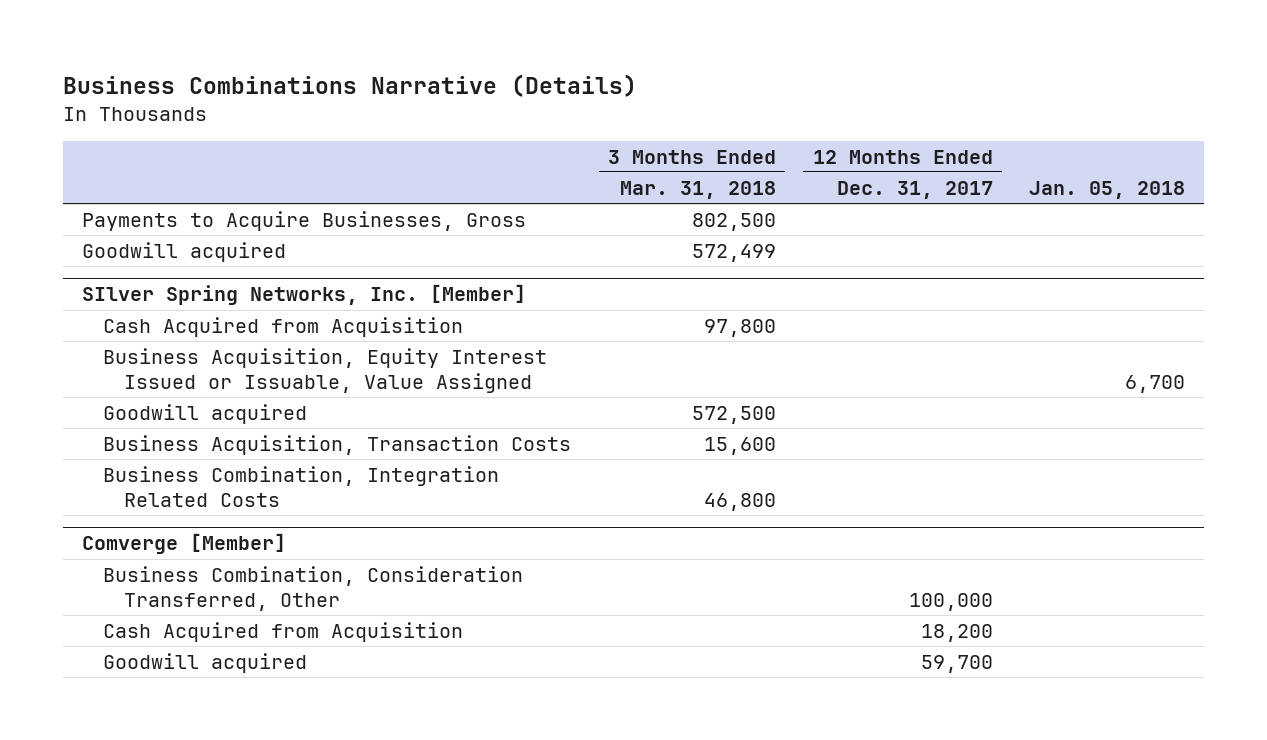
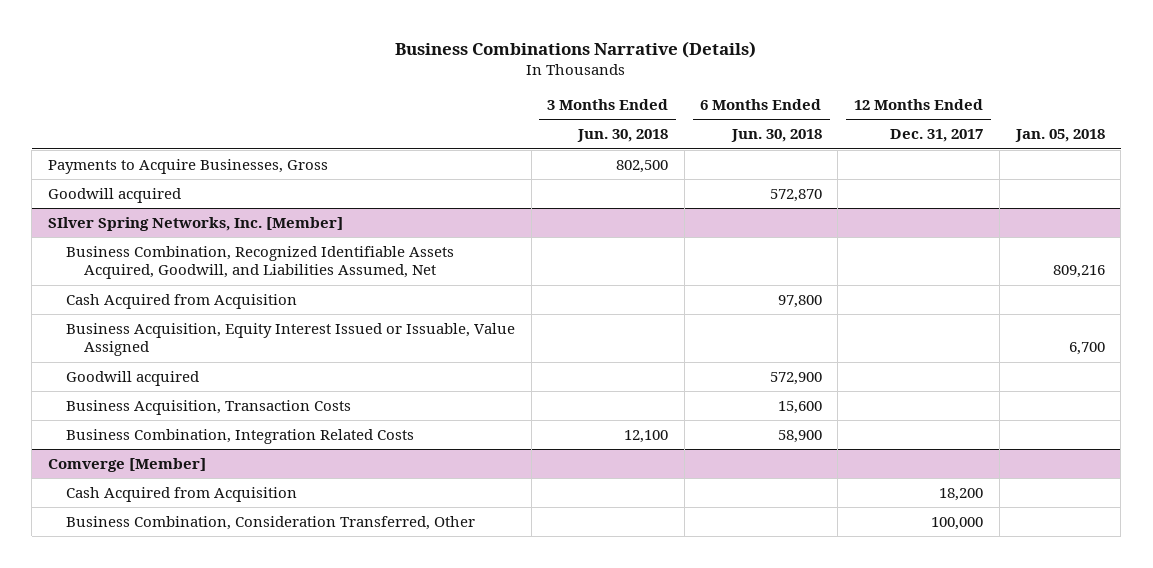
- | 3 Months Ended Mar. 31, 2018 | 12 Months Ended Dec. 31, 2017 | Jan. 05, 2018
+ | 3 Months Ended Jun. 30, 2018 | 6 Months Ended Jun. 30, 2018 | 12 Months Ended Dec. 31, 2017 | Jan. 05, 2018
@ SIlver Spring Networks, Inc. [Member]
+ Business Combination, Recognized Identifiable Assets Acquired, Goodwill, and Liabilities Assumed, Net | | | | 809,216
@ Comverge [Member]
- Goodwill acquired | | 59,700 |
moved down: Business Combination, Consideration Transferred, Other | | | 100,000 |

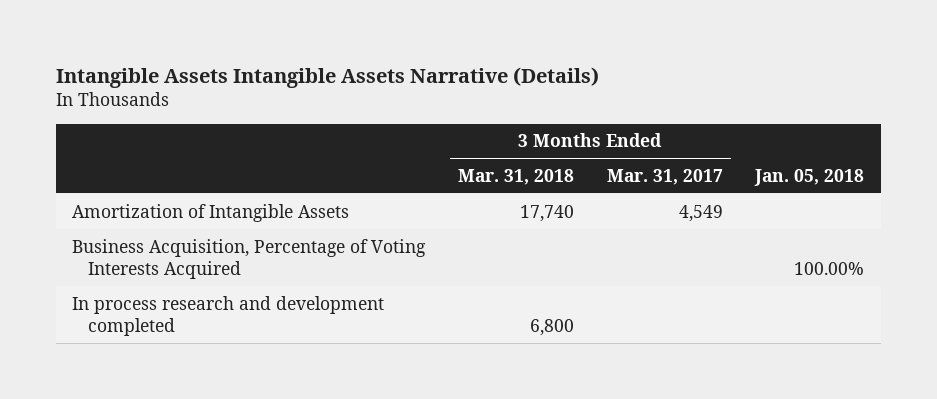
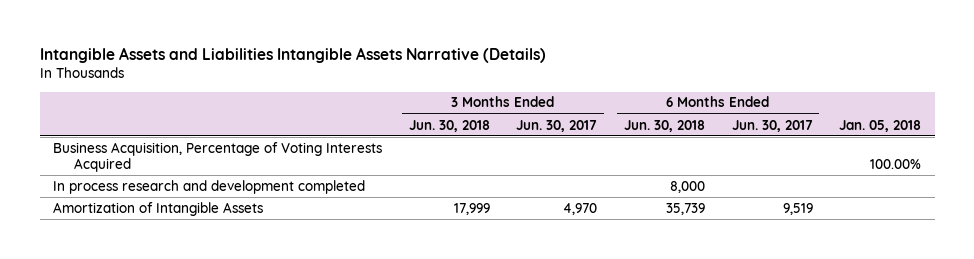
- Intangible Assets Intangible Assets Narrative (Details)
+ Intangible Assets and Liabilities Intangible Assets Narrative (Details)
- | 3 Months Ended Mar. 31, 2018 | 3 Months Ended Mar. 31, 2017 | Jan. 05, 2018
+ | 3 Months Ended Jun. 30, 2018 | 3 Months Ended Jun. 30, 2017 | 6 Months Ended Jun. 30, 2018 | 6 Months Ended Jun. 30, 2017 | Jan. 05, 2018
moved down: Amortization of Intangible Assets | 17,999 | 4,970 | 35,739 | 9,519 |

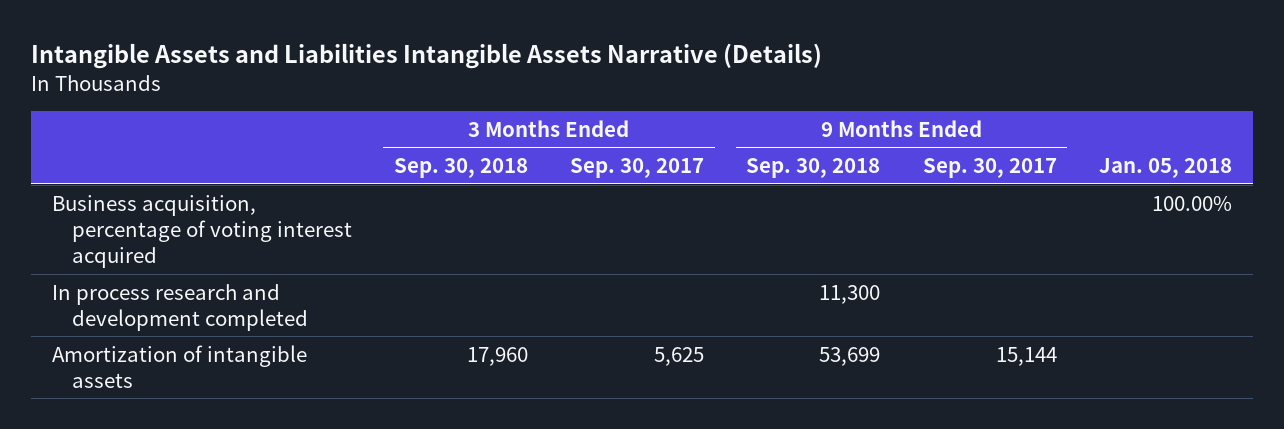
- | 3 Months Ended Jun. 30, 2018 | 3 Months Ended Jun. 30, 2017 | 6 Months Ended Jun. 30, 2018 | 6 Months Ended Jun. 30, 2017 | Jan. 05, 2018
+ | 3 Months Ended Sep. 30, 2018 | 3 Months Ended Sep. 30, 2017 | 9 Months Ended Sep. 30, 2018 | 9 Months Ended Sep. 30, 2017 | Jan. 05, 2018
- Business Acquisition, Percentage of Voting Interests Acquired | | | | | 100.00%
+ Business acquisition, percentage of voting interest acquired | | | | | 100.00%
- Amortization of Intangible Assets | 17,999 | 4,970 | 35,739 | 9,519 |
+ Amortization of intangible assets | 17,960 | 5,625 | 53,699 | 15,144 |

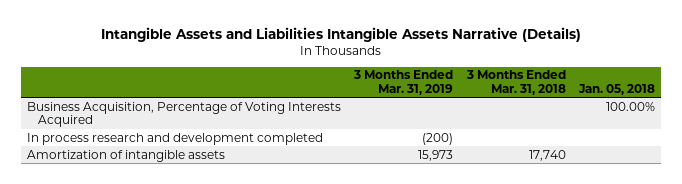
- | 3 Months Ended Sep. 30, 2018 | 3 Months Ended Sep. 30, 2017 | 9 Months Ended Sep. 30, 2018 | 9 Months Ended Sep. 30, 2017 | Jan. 05, 2018
+ | 3 Months Ended Mar. 31, 2019 | 3 Months Ended Mar. 31, 2018 | Jan. 05, 2018
- Business acquisition, percentage of voting interest acquired | | | | | 100.00%
+ Business Acquisition, Percentage of Voting Interests Acquired | | | 100.00%

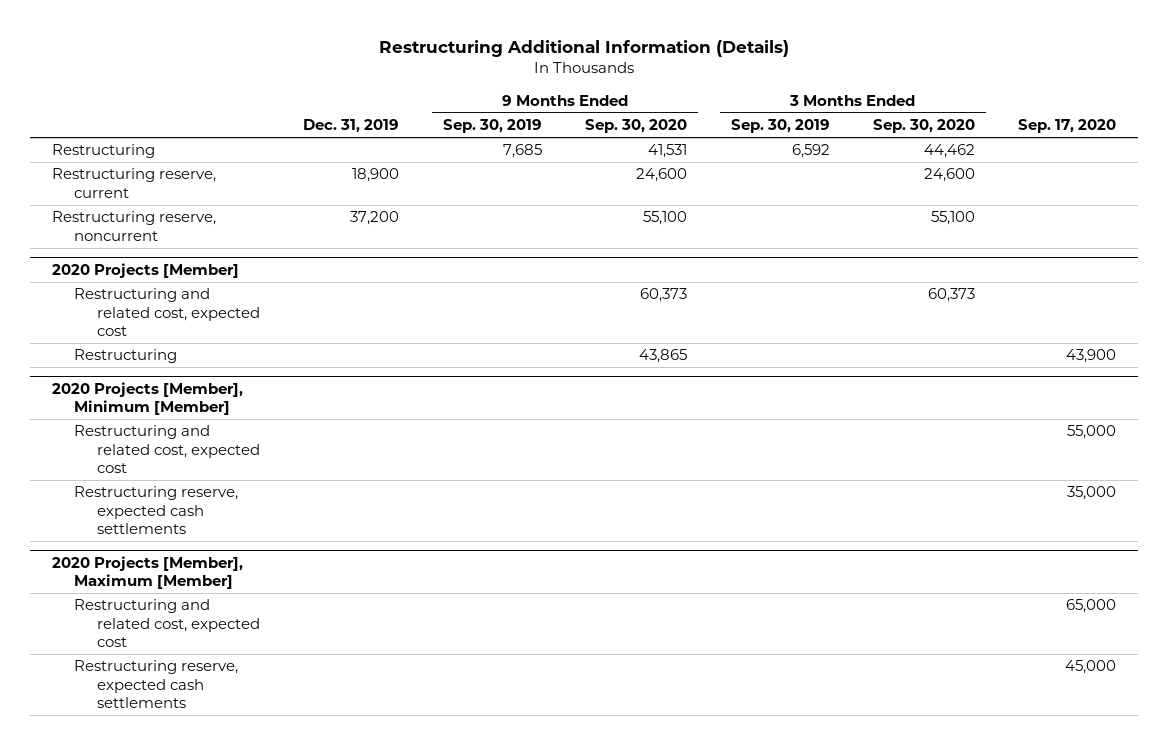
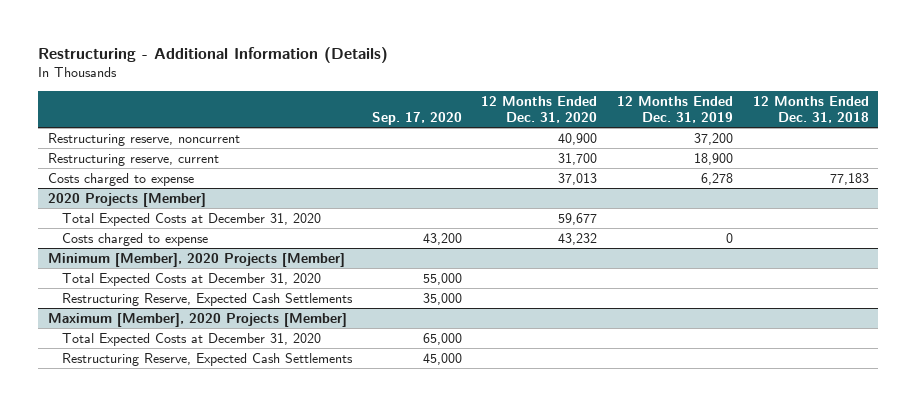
- Restructuring Additional Information (Details)
+ Restructuring - Additional Information (Details)
- | Dec. 31, 2019 | 9 Months Ended Sep. 30, 2019 | 9 Months Ended Sep. 30, 2020 | 3 Months Ended Sep. 30, 2019 | 3 Months Ended Sep. 30, 2020 | Sep. 17, 2020
+ | Sep. 17, 2020 | 12 Months Ended Dec. 31, 2020 | 12 Months Ended Dec. 31, 2019 | 12 Months Ended Dec. 31, 2018
- Restructuring | | 7,685 | 41,531 | 6,592 | 44,462 |
moved down: Restructuring reserve, current | | 31,700 | 18,900 |
+ Costs charged to expense | | 37,013 | 6,278 | 77,183
@ 2020 Projects [Member]
- Restructuring and related cost, expected cost | | | 60,373 | | 60,373 |
- Restructuring | | | 43,865 | | | 43,900
- 2020 Projects [Member], Minimum [Member]
- Restructuring and related cost, expected cost | | | | | | 55,000
- Restructuring reserve, expected cash settlements | | | | | | 35,000
- 2020 Projects [Member], Maximum [Member]
- Restructuring and related cost, expected cost | | | | | | 65,000
- Restructuring reserve, expected cash settlements | | | | | | 45,000
@ 2020 Projects [Member]
+ Total Expected Costs at December 31, 2020 | | 59,677 | |
+ Costs charged to expense | 43,200 | 43,232 | 0 |
+ Minimum [Member], 2020 Projects [Member]
+ Total Expected Costs at December 31, 2020 | 55,000 | | |
+ Restructuring Reserve, Expected Cash Settlements | 35,000 | | |
+ Maximum [Member], 2020 Projects [Member]
+ Total Expected Costs at December 31, 2020 | 65,000 | | |
+ Restructuring Reserve, Expected Cash Settlements | 45,000 | | |

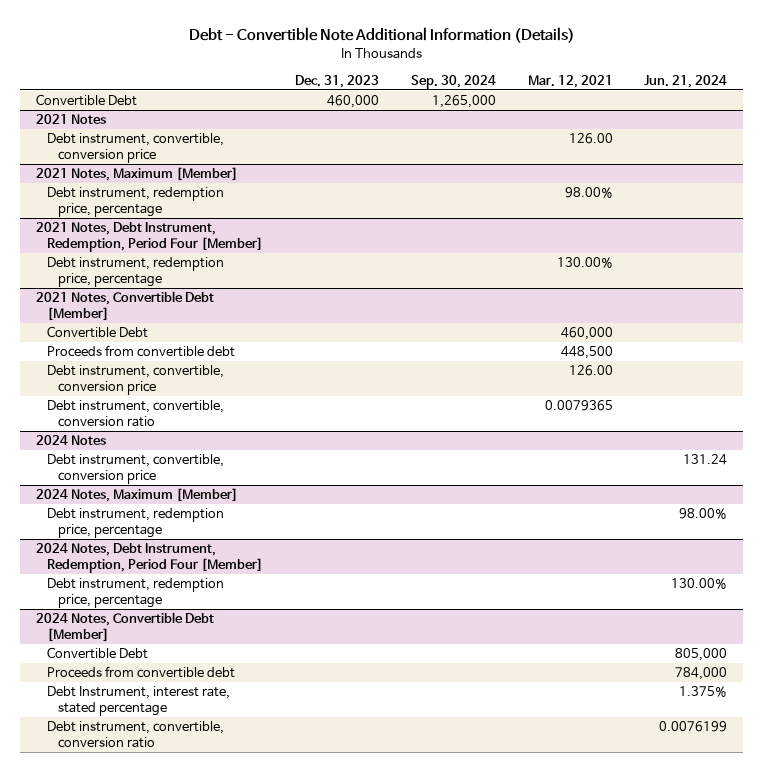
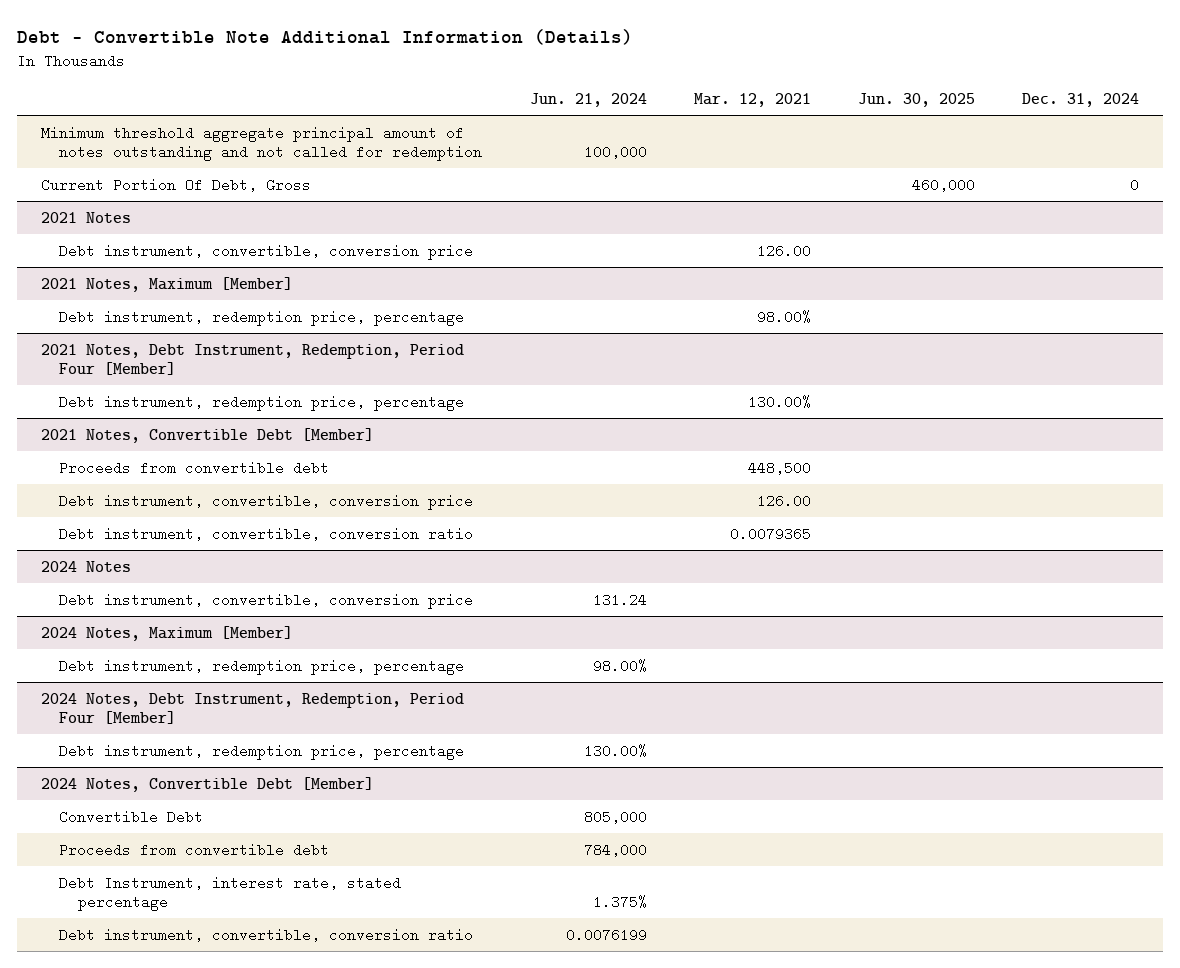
- | Dec. 31, 2023 | Sep. 30, 2024 | Mar. 12, 2021 | Jun. 21, 2024
+ | Jun. 21, 2024 | Mar. 12, 2021 | Jun. 30, 2025 | Dec. 31, 2024
- Convertible Debt | 460,000 | 1,265,000 | |
+ Minimum threshold aggregate principal amount of notes outstanding and not called for redemption | 100,000 | | |
+ Current Portion Of Debt, Gross | | | 460,000 | 0
@ 2021 Notes, Convertible Debt [Member]
- Convertible Debt | | | 460,000 |

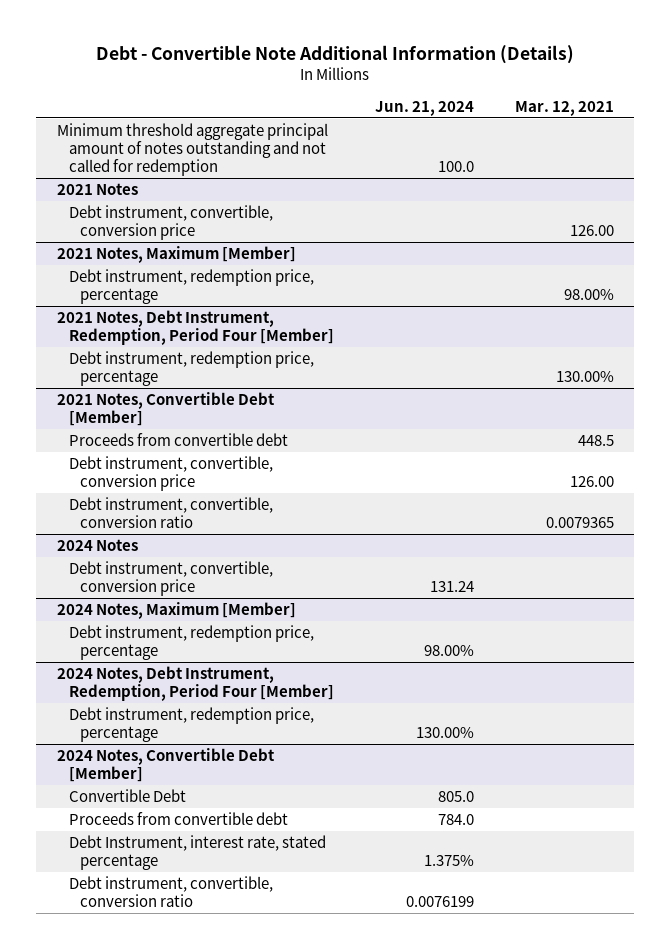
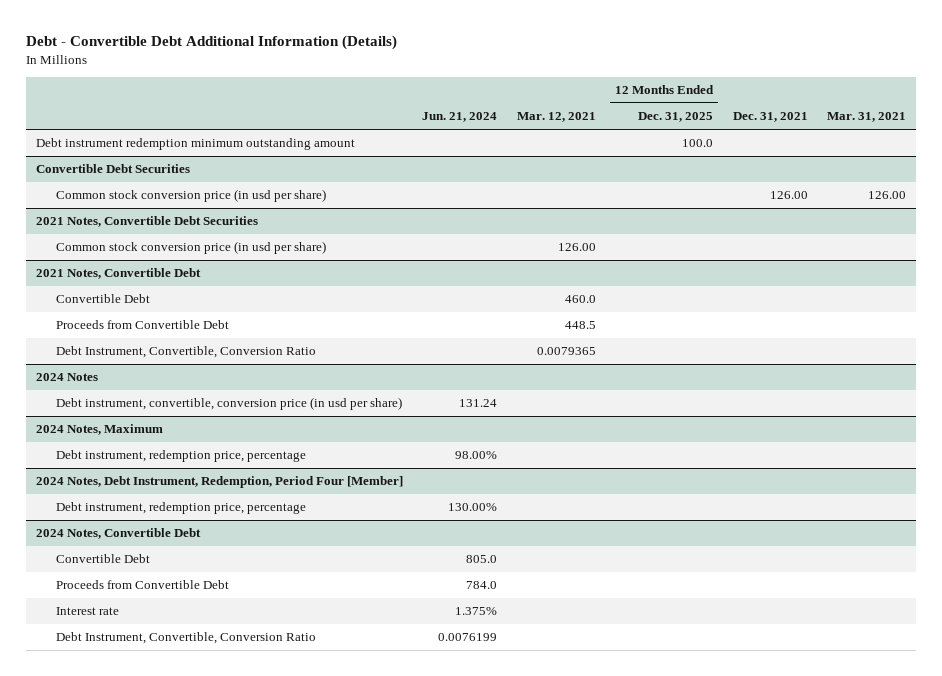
- Debt - Convertible Note Additional Information (Details)
+ Debt - Convertible Debt Additional Information (Details)
- | Jun. 21, 2024 | Mar. 12, 2021
+ | Jun. 21, 2024 | Mar. 12, 2021 | 12 Months Ended Dec. 31, 2025 | Dec. 31, 2021 | Mar. 31, 2021
- Minimum threshold aggregate principal amount of notes outstanding and not called for redemption | 100.0 |
- 2021 Notes
- Debt instrument, convertible, conversion price | | 126.00
- 2021 Notes, Maximum [Member]
- Debt instrument, redemption price, percentage | | 98.00%
- 2021 Notes, Debt Instrument, Redemption, Period Four [Member]
- Debt instrument, redemption price, percentage | | 130.00%
- 2021 Notes, Convertible Debt [Member]
- Proceeds from convertible debt | | 448.5
- Debt instrument, convertible, conversion price | | 126.00
- Debt instrument, convertible, conversion ratio | | 0.0079365
+ Debt instrument redemption minimum outstanding amount | | | 100.0 | |
+ Convertible Debt Securities
+ Common stock conversion price (in usd per share) | | | | 126.00 | 126.00
+ 2021 Notes, Convertible Debt Securities
+ Common stock conversion price (in usd per share) | | 126.00 | | |
+ 2021 Notes, Convertible Debt
+ Convertible Debt | | 460.0 | | |
+ Proceeds from Convertible Debt | | 448.5 | | |
+ Debt Instrument, Convertible, Conversion Ratio | | 0.0079365 | | |
@ 2024 Notes
- Debt instrument, convertible, conversion price | 131.24 |
- 2024 Notes, Maximum [Member]
@ 2024 Notes
+ Debt instrument, convertible, conversion price (in usd per share) | 131.24 | | | |
+ 2024 Notes, Maximum
- 2024 Notes, Convertible Debt [Member]
+ 2024 Notes, Convertible Debt
- Proceeds from convertible debt | 784.0 |
- Debt Instrument, interest rate, stated percentage | 1.375% |
- Debt instrument, convertible, conversion ratio | 0.0076199 |
+ Proceeds from Convertible Debt | 784.0 | | | |
+ Interest rate | 1.375% | | | |
+ Debt Instrument, Convertible, Conversion Ratio | 0.0076199 | | | |

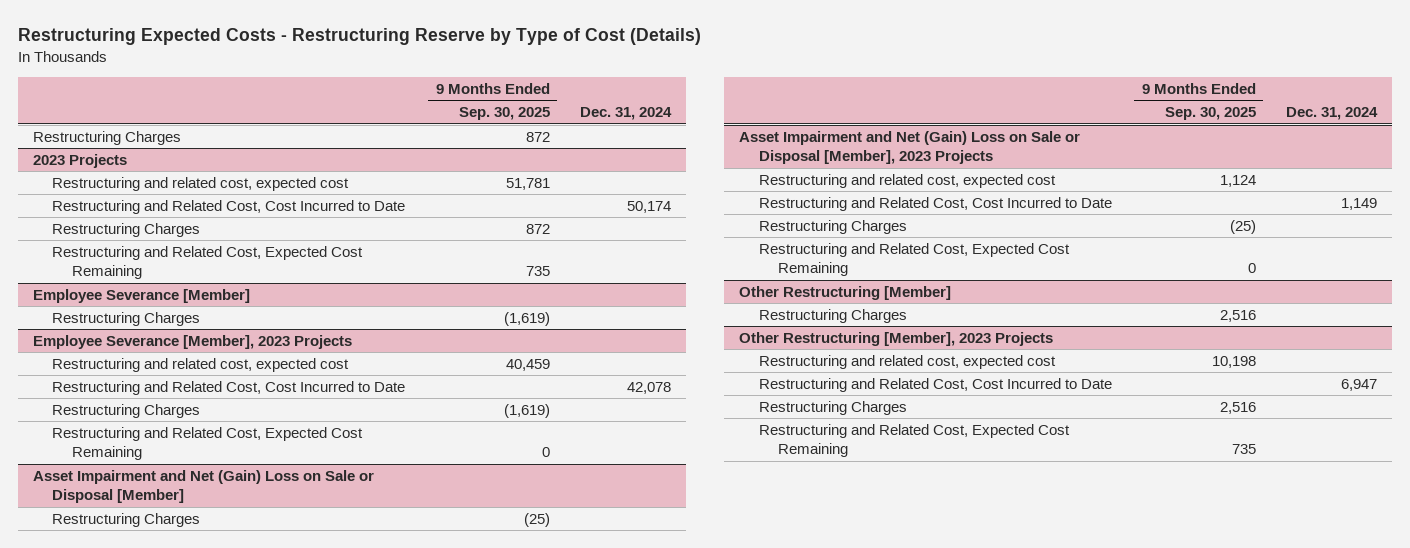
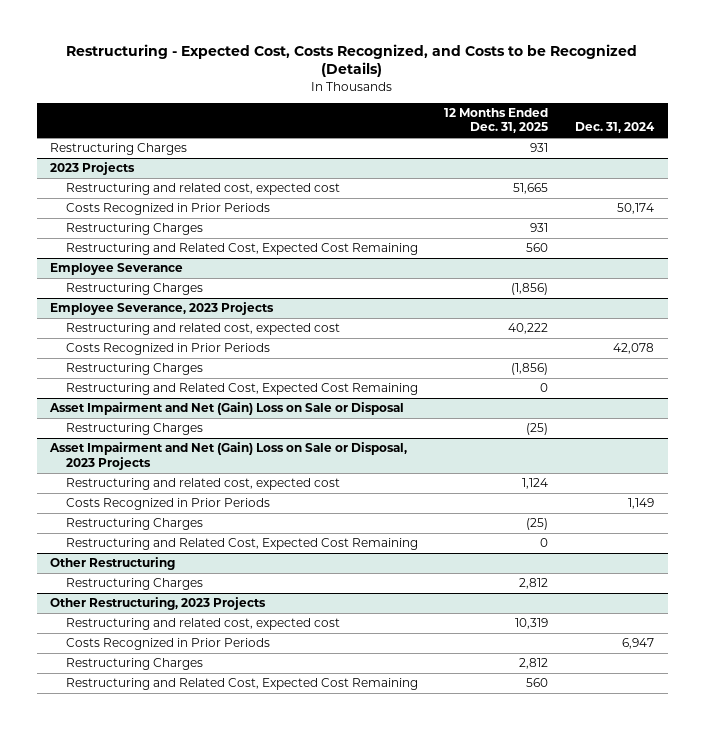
- Restructuring Expected Costs - Restructuring Reserve by Type of Cost (Details)
+ Restructuring - Expected Cost, Costs Recognized, and Costs to be Recognized (Details)
- | 9 Months Ended Sep. 30, 2025 | Dec. 31, 2024
+ | 12 Months Ended Dec. 31, 2025 | Dec. 31, 2024
@ 2023 Projects
- Restructuring and Related Cost, Cost Incurred to Date | | 50,174
+ Costs Recognized in Prior Periods | | 50,174
- Employee Severance [Member]
+ Employee Severance
- Employee Severance [Member], 2023 Projects
+ Employee Severance, 2023 Projects
- Restructuring and Related Cost, Cost Incurred to Date | | 42,078
+ Costs Recognized in Prior Periods | | 42,078
- Asset Impairment and Net (Gain) Loss on Sale or Disposal [Member]
+ Asset Impairment and Net (Gain) Loss on Sale or Disposal
- Asset Impairment and Net (Gain) Loss on Sale or Disposal [Member], 2023 Projects
+ Asset Impairment and Net (Gain) Loss on Sale or Disposal, 2023 Projects
- Restructuring and Related Cost, Cost Incurred to Date | | 1,149
+ Costs Recognized in Prior Periods | | 1,149
- Other Restructuring [Member]
+ Other Restructuring
- Other Restructuring [Member], 2023 Projects
+ Other Restructuring, 2023 Projects
- Restructuring and Related Cost, Cost Incurred to Date | | 6,947
+ Costs Recognized in Prior Periods | | 6,947

